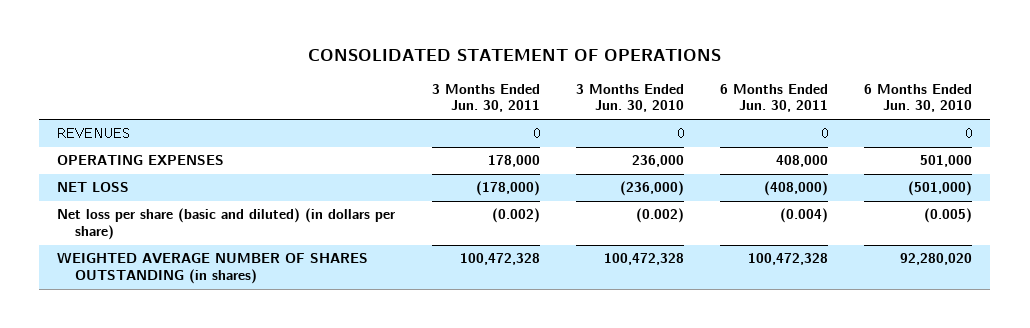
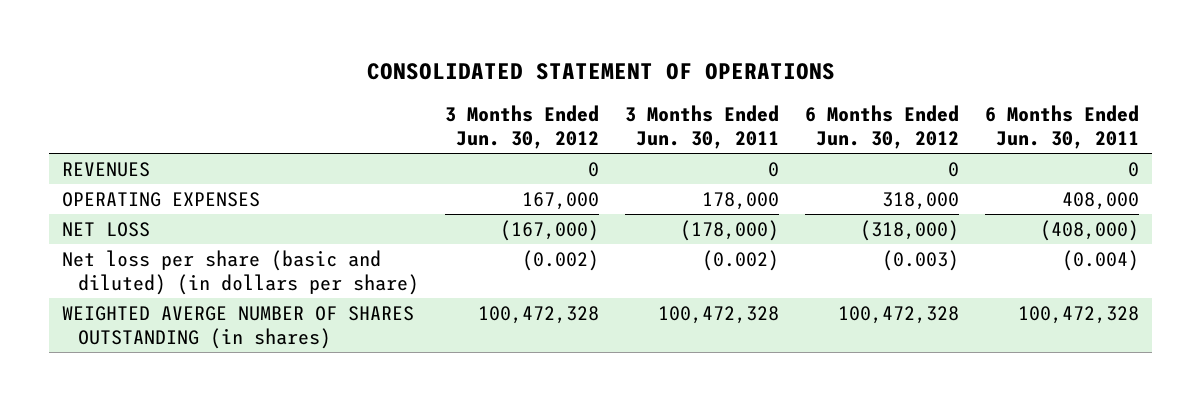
- | 3 Months Ended Jun. 30, 2011 | 3 Months Ended Jun. 30, 2010 | 6 Months Ended Jun. 30, 2011 | 6 Months Ended Jun. 30, 2010
+ | 3 Months Ended Jun. 30, 2012 | 3 Months Ended Jun. 30, 2011 | 6 Months Ended Jun. 30, 2012 | 6 Months Ended Jun. 30, 2011
- WEIGHTED AVERAGE NUMBER OF SHARES OUTSTANDING (in shares) | 100,472,328 | 100,472,328 | 100,472,328 | 92,280,020
+ WEIGHTED AVERGE NUMBER OF SHARES OUTSTANDING (in shares) | 100,472,328 | 100,472,328 | 100,472,328 | 100,472,328

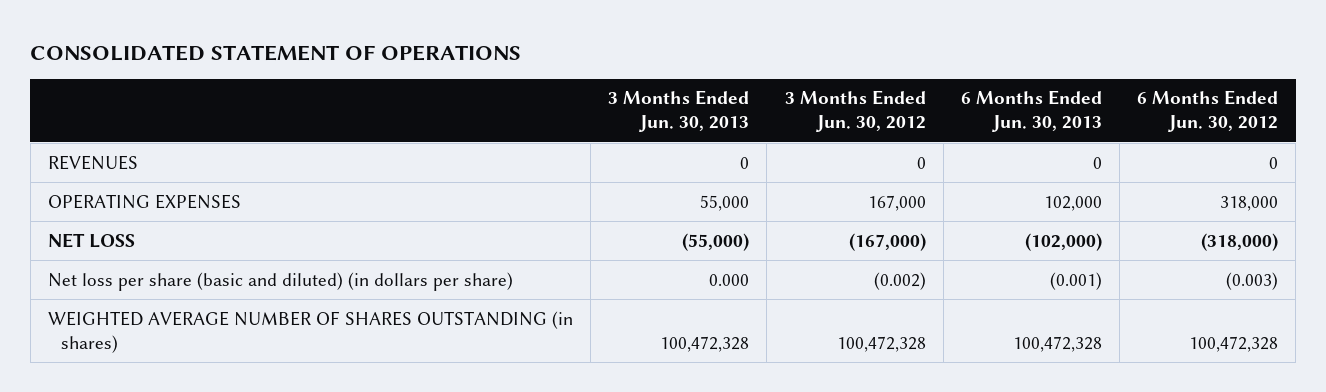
- | 3 Months Ended Jun. 30, 2012 | 3 Months Ended Jun. 30, 2011 | 6 Months Ended Jun. 30, 2012 | 6 Months Ended Jun. 30, 2011
+ | 3 Months Ended Jun. 30, 2013 | 3 Months Ended Jun. 30, 2012 | 6 Months Ended Jun. 30, 2013 | 6 Months Ended Jun. 30, 2012
- WEIGHTED AVERGE NUMBER OF SHARES OUTSTANDING (in shares) | 100,472,328 | 100,472,328 | 100,472,328 | 100,472,328
+ WEIGHTED AVERAGE NUMBER OF SHARES OUTSTANDING (in shares) | 100,472,328 | 100,472,328 | 100,472,328 | 100,472,328

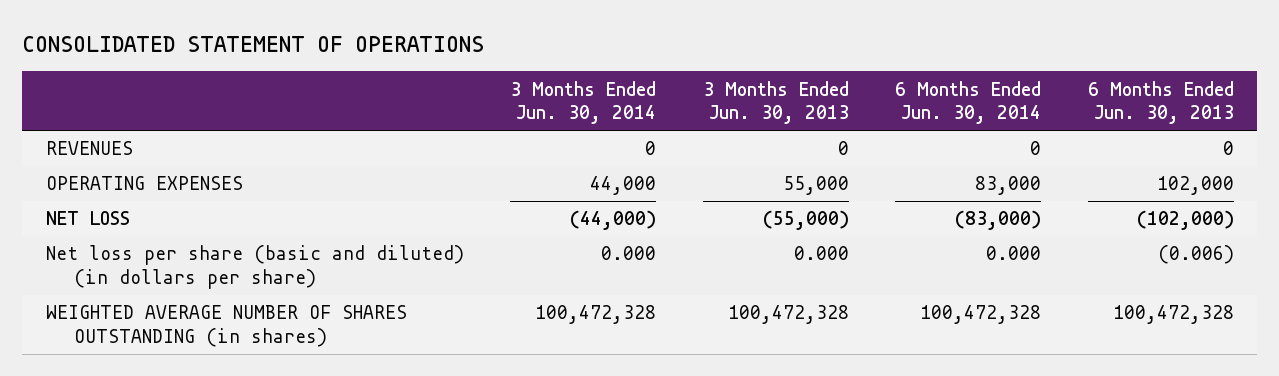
- | 3 Months Ended Jun. 30, 2013 | 3 Months Ended Jun. 30, 2012 | 6 Months Ended Jun. 30, 2013 | 6 Months Ended Jun. 30, 2012
+ | 3 Months Ended Jun. 30, 2014 | 3 Months Ended Jun. 30, 2013 | 6 Months Ended Jun. 30, 2014 | 6 Months Ended Jun. 30, 2013
- Net loss per share (basic and diluted) (in dollars per share) | 0.000 | (0.002) | (0.001) | (0.003)
+ Net loss per share (basic and diluted) (in dollars per share) | 0.000 | 0.000 | 0.000 | (0.006)

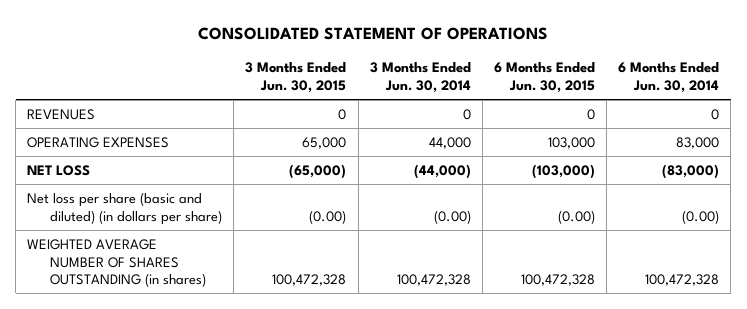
- | 3 Months Ended Jun. 30, 2014 | 3 Months Ended Jun. 30, 2013 | 6 Months Ended Jun. 30, 2014 | 6 Months Ended Jun. 30, 2013
+ | 3 Months Ended Jun. 30, 2015 | 3 Months Ended Jun. 30, 2014 | 6 Months Ended Jun. 30, 2015 | 6 Months Ended Jun. 30, 2014
- Net loss per share (basic and diluted) (in dollars per share) | 0.000 | 0.000 | 0.000 | (0.006)
+ Net loss per share (basic and diluted) (in dollars per share) | (0.00) | (0.00) | (0.00) | (0.00)

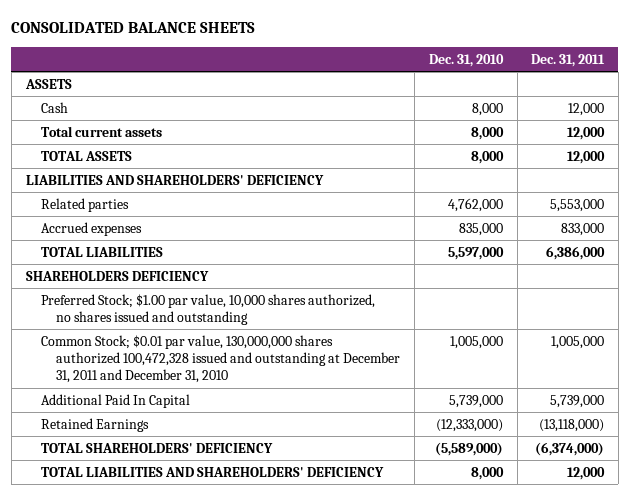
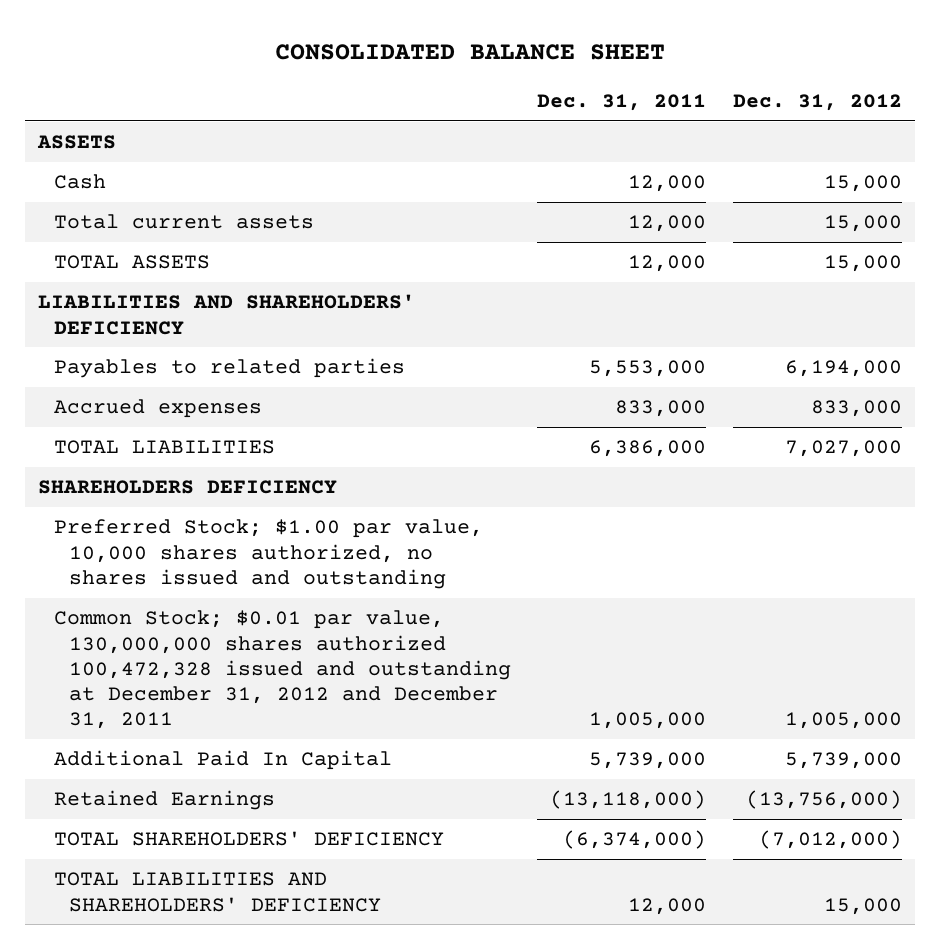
- CONSOLIDATED BALANCE SHEETS
+ CONSOLIDATED BALANCE SHEET
- | Dec. 31, 2010 | Dec. 31, 2011
+ | Dec. 31, 2011 | Dec. 31, 2012
- Related parties | 4,762,000 | 5,553,000
+ Payables to related parties | 5,553,000 | 6,194,000
- Common Stock; $0.01 par value, 130,000,000 shares authorized 100,472,328 issued and outstanding at December 31, 2011 and December 31, 2010 | 1,005,000 | 1,005,000
+ Common Stock; $0.01 par value, 130,000,000 shares authorized 100,472,328 issued and outstanding at December 31, 2012 and December 31, 2011 | 1,005,000 | 1,005,000

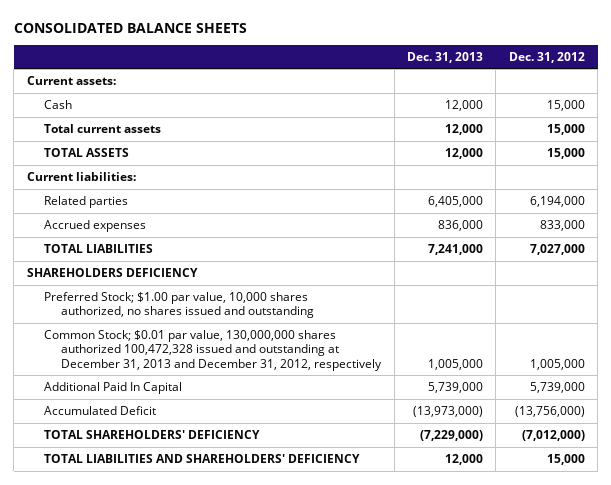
- CONSOLIDATED BALANCE SHEET
+ CONSOLIDATED BALANCE SHEETS
- | Dec. 31, 2011 | Dec. 31, 2012
+ | Dec. 31, 2013 | Dec. 31, 2012
- ASSETS
+ Current assets:
- LIABILITIES AND SHAREHOLDERS' DEFICIENCY
- Payables to related parties | 5,553,000 | 6,194,000
+ Current liabilities:
+ Related parties | 6,405,000 | 6,194,000
- Common Stock; $0.01 par value, 130,000,000 shares authorized 100,472,328 issued and outstanding at December 31, 2012 and December 31, 2011 | 1,005,000 | 1,005,000
+ Common Stock; $0.01 par value, 130,000,000 shares authorized 100,472,328 issued and outstanding at December 31, 2013 and December 31, 2012, respectively | 1,005,000 | 1,005,000
- Retained Earnings | (13,118,000) | (13,756,000)
+ Accumulated Deficit | (13,973,000) | (13,756,000)

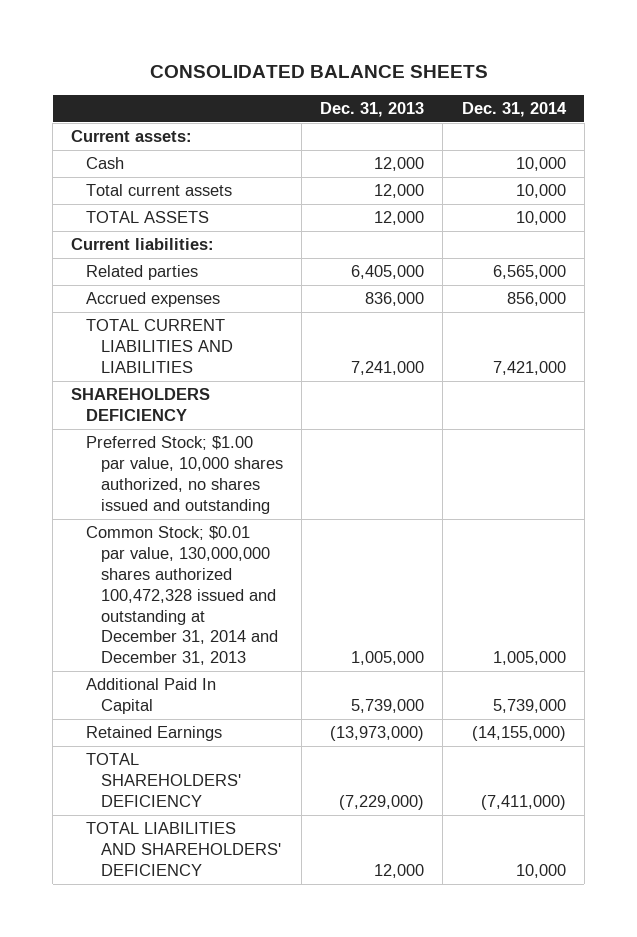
- | Dec. 31, 2013 | Dec. 31, 2012
+ | Dec. 31, 2013 | Dec. 31, 2014
- TOTAL LIABILITIES | 7,241,000 | 7,027,000
+ TOTAL CURRENT LIABILITIES AND LIABILITIES | 7,241,000 | 7,421,000
- Common Stock; $0.01 par value, 130,000,000 shares authorized 100,472,328 issued and outstanding at December 31, 2013 and December 31, 2012, respectively | 1,005,000 | 1,005,000
+ Common Stock; $0.01 par value, 130,000,000 shares authorized 100,472,328 issued and outstanding at December 31, 2014 and December 31, 2013 | 1,005,000 | 1,005,000
- Accumulated Deficit | (13,973,000) | (13,756,000)
+ Retained Earnings | (13,973,000) | (14,155,000)

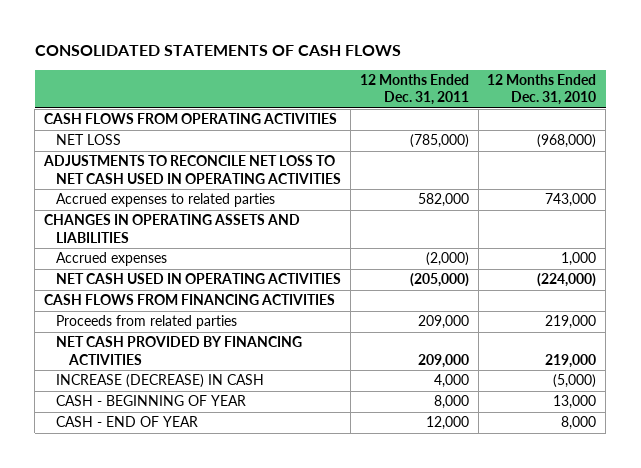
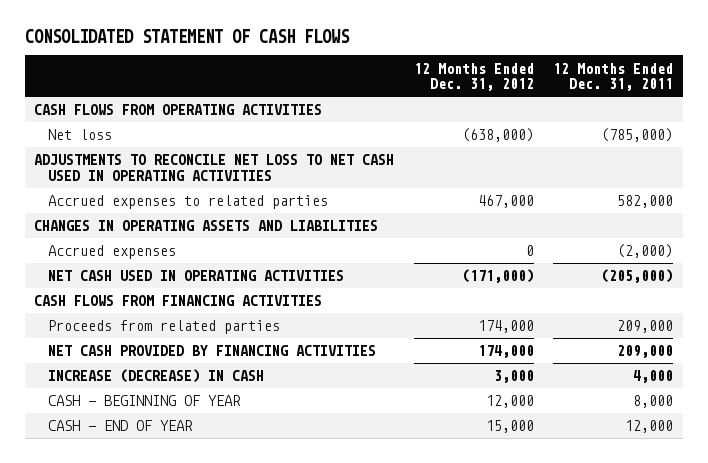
- CONSOLIDATED STATEMENTS OF CASH FLOWS
+ CONSOLIDATED STATEMENT OF CASH FLOWS
- | 12 Months Ended Dec. 31, 2011 | 12 Months Ended Dec. 31, 2010
+ | 12 Months Ended Dec. 31, 2012 | 12 Months Ended Dec. 31, 2011
- NET LOSS | (785,000) | (968,000)
+ Net loss | (638,000) | (785,000)

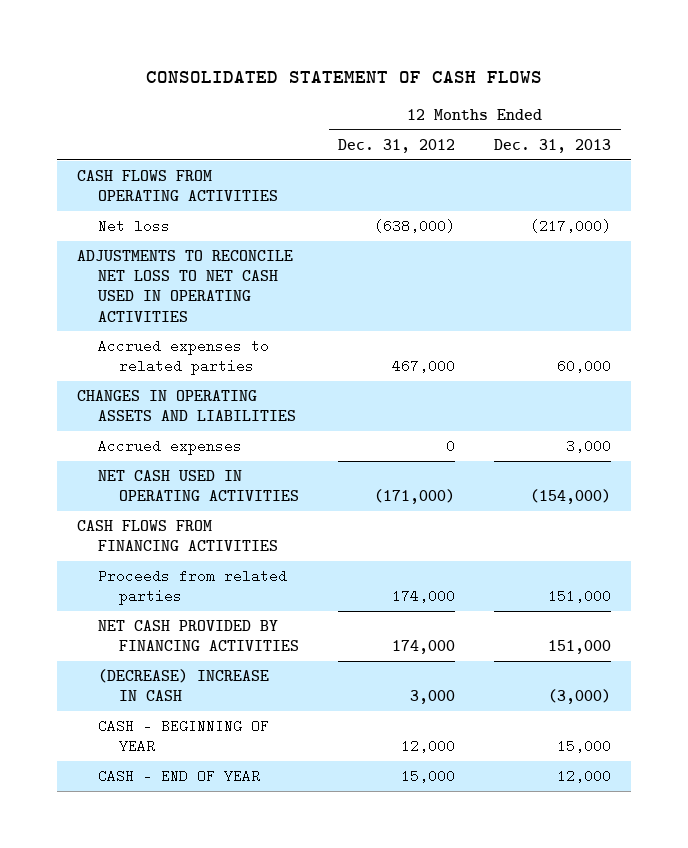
- | 12 Months Ended Dec. 31, 2012 | 12 Months Ended Dec. 31, 2011
+ | 12 Months Ended Dec. 31, 2012 | 12 Months Ended Dec. 31, 2013
- INCREASE (DECREASE) IN CASH | 3,000 | 4,000
+ (DECREASE) INCREASE IN CASH | 3,000 | (3,000)

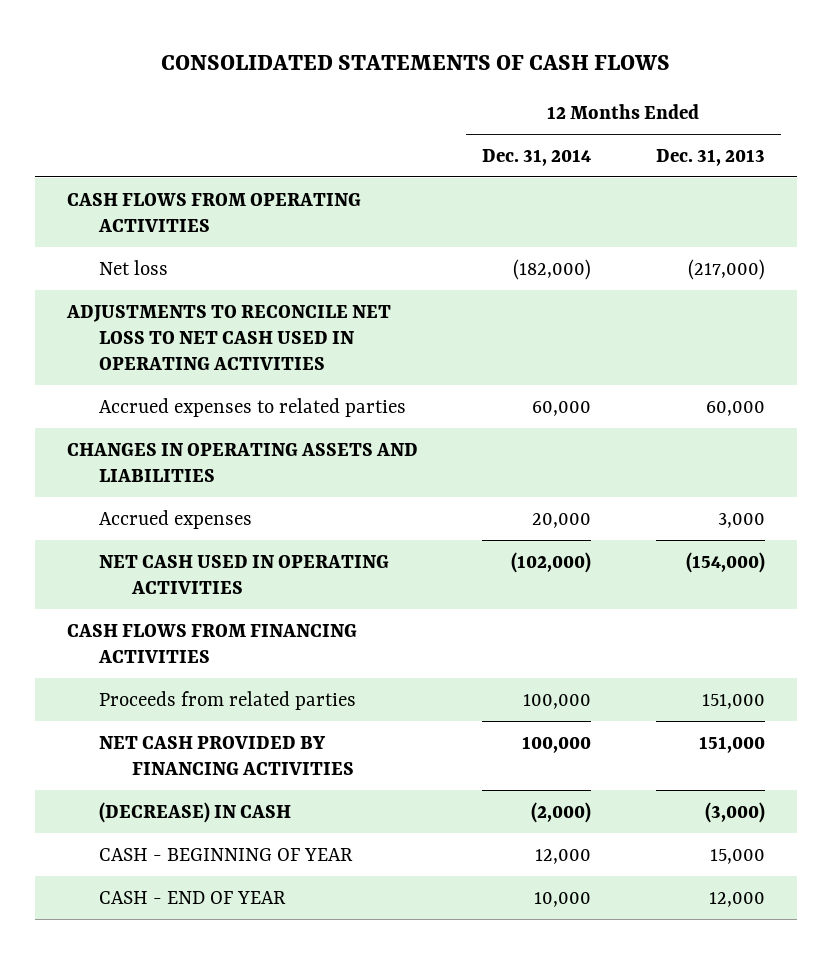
- CONSOLIDATED STATEMENT OF CASH FLOWS
+ CONSOLIDATED STATEMENTS OF CASH FLOWS
- | 12 Months Ended Dec. 31, 2012 | 12 Months Ended Dec. 31, 2013
+ | 12 Months Ended Dec. 31, 2014 | 12 Months Ended Dec. 31, 2013
- (DECREASE) INCREASE IN CASH | 3,000 | (3,000)
+ (DECREASE) IN CASH | (2,000) | (3,000)

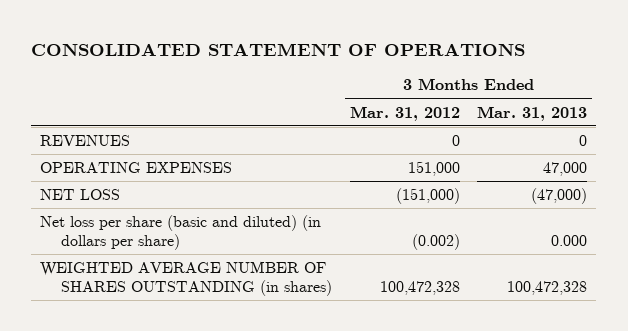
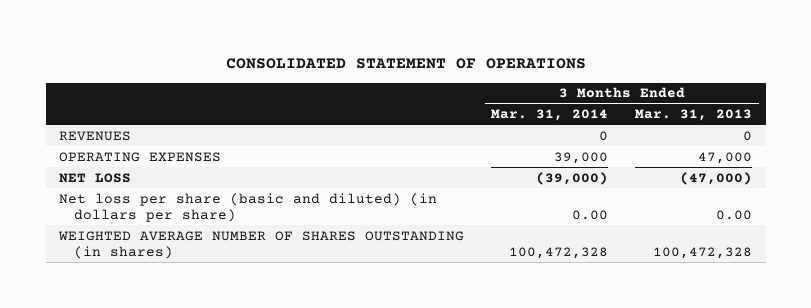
- | 3 Months Ended Mar. 31, 2012 | 3 Months Ended Mar. 31, 2013
+ | 3 Months Ended Mar. 31, 2014 | 3 Months Ended Mar. 31, 2013
- Net loss per share (basic and diluted) (in dollars per share) | (0.002) | 0.000
+ Net loss per share (basic and diluted) (in dollars per share) | 0.00 | 0.00

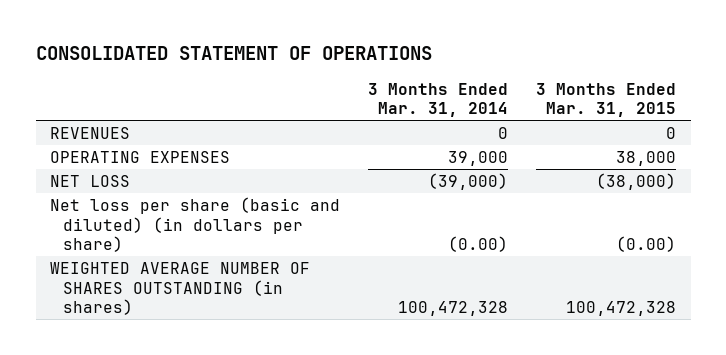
- | 3 Months Ended Mar. 31, 2014 | 3 Months Ended Mar. 31, 2013
+ | 3 Months Ended Mar. 31, 2014 | 3 Months Ended Mar. 31, 2015
- Net loss per share (basic and diluted) (in dollars per share) | 0.00 | 0.00
+ Net loss per share (basic and diluted) (in dollars per share) | (0.00) | (0.00)

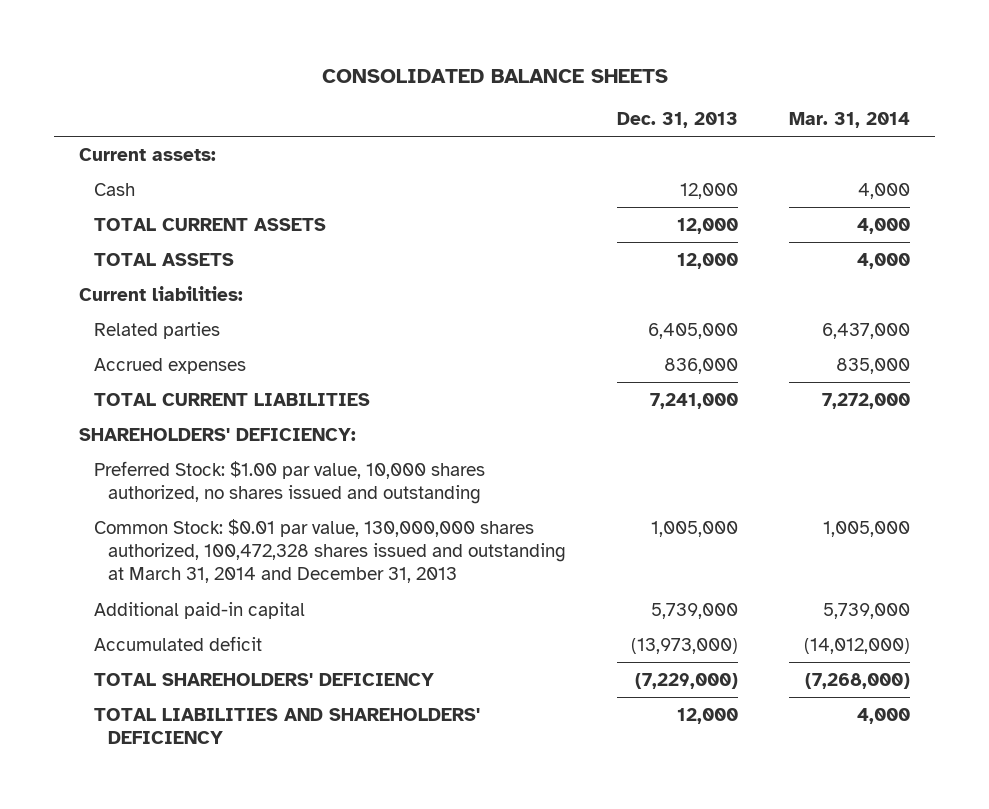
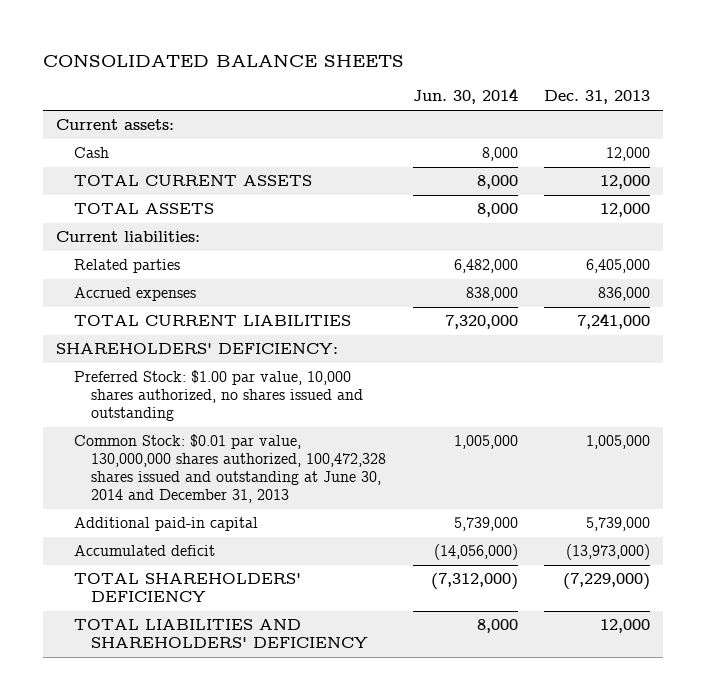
- | Dec. 31, 2013 | Mar. 31, 2014
+ | Jun. 30, 2014 | Dec. 31, 2013
- Common Stock: $0.01 par value, 130,000,000 shares authorized, 100,472,328 shares issued and outstanding at March 31, 2014 and December 31, 2013 | 1,005,000 | 1,005,000
+ Common Stock: $0.01 par value, 130,000,000 shares authorized, 100,472,328 shares issued and outstanding at June 30, 2014 and December 31, 2013 | 1,005,000 | 1,005,000

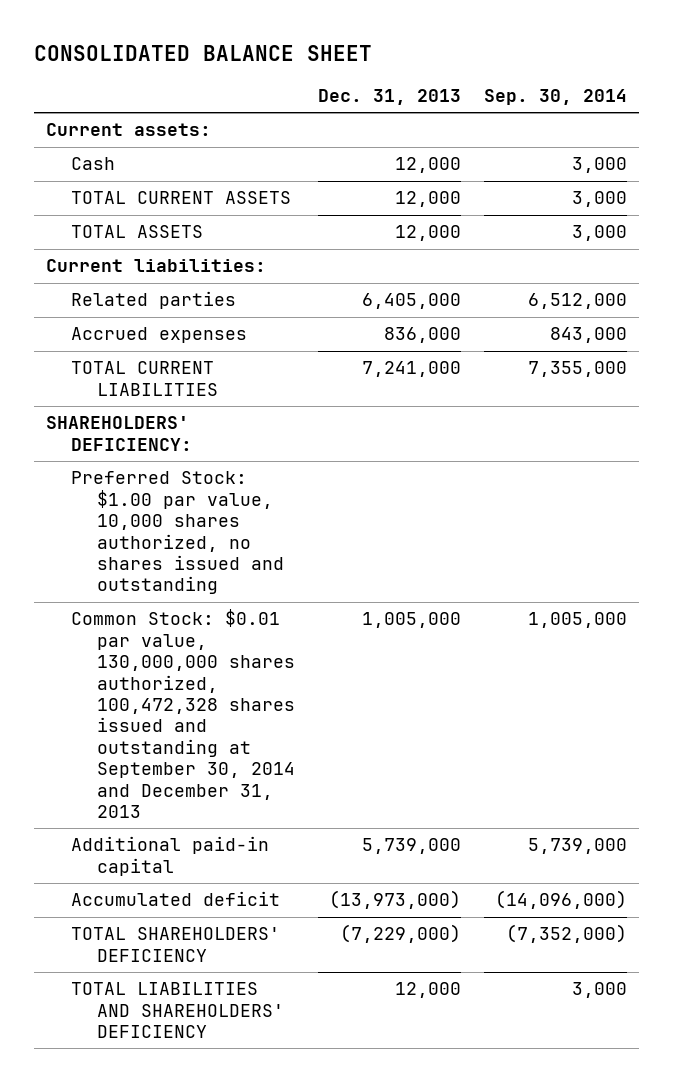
- CONSOLIDATED BALANCE SHEETS
+ CONSOLIDATED BALANCE SHEET
- | Jun. 30, 2014 | Dec. 31, 2013
+ | Dec. 31, 2013 | Sep. 30, 2014
- Common Stock: $0.01 par value, 130,000,000 shares authorized, 100,472,328 shares issued and outstanding at June 30, 2014 and December 31, 2013 | 1,005,000 | 1,005,000
+ Common Stock: $0.01 par value, 130,000,000 shares authorized, 100,472,328 shares issued and outstanding at September 30, 2014 and December 31, 2013 | 1,005,000 | 1,005,000

